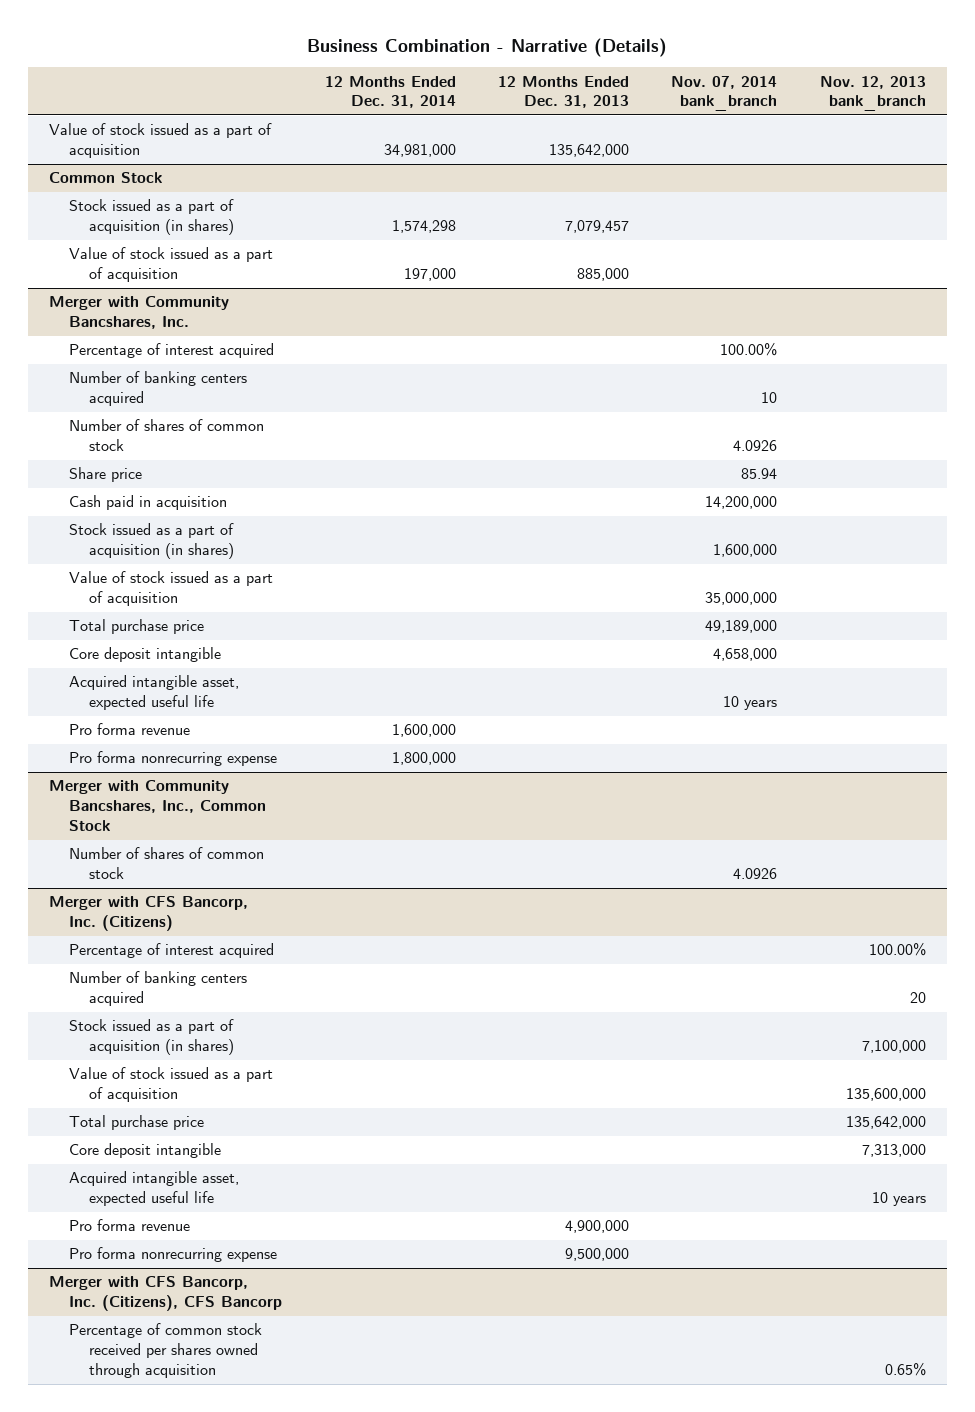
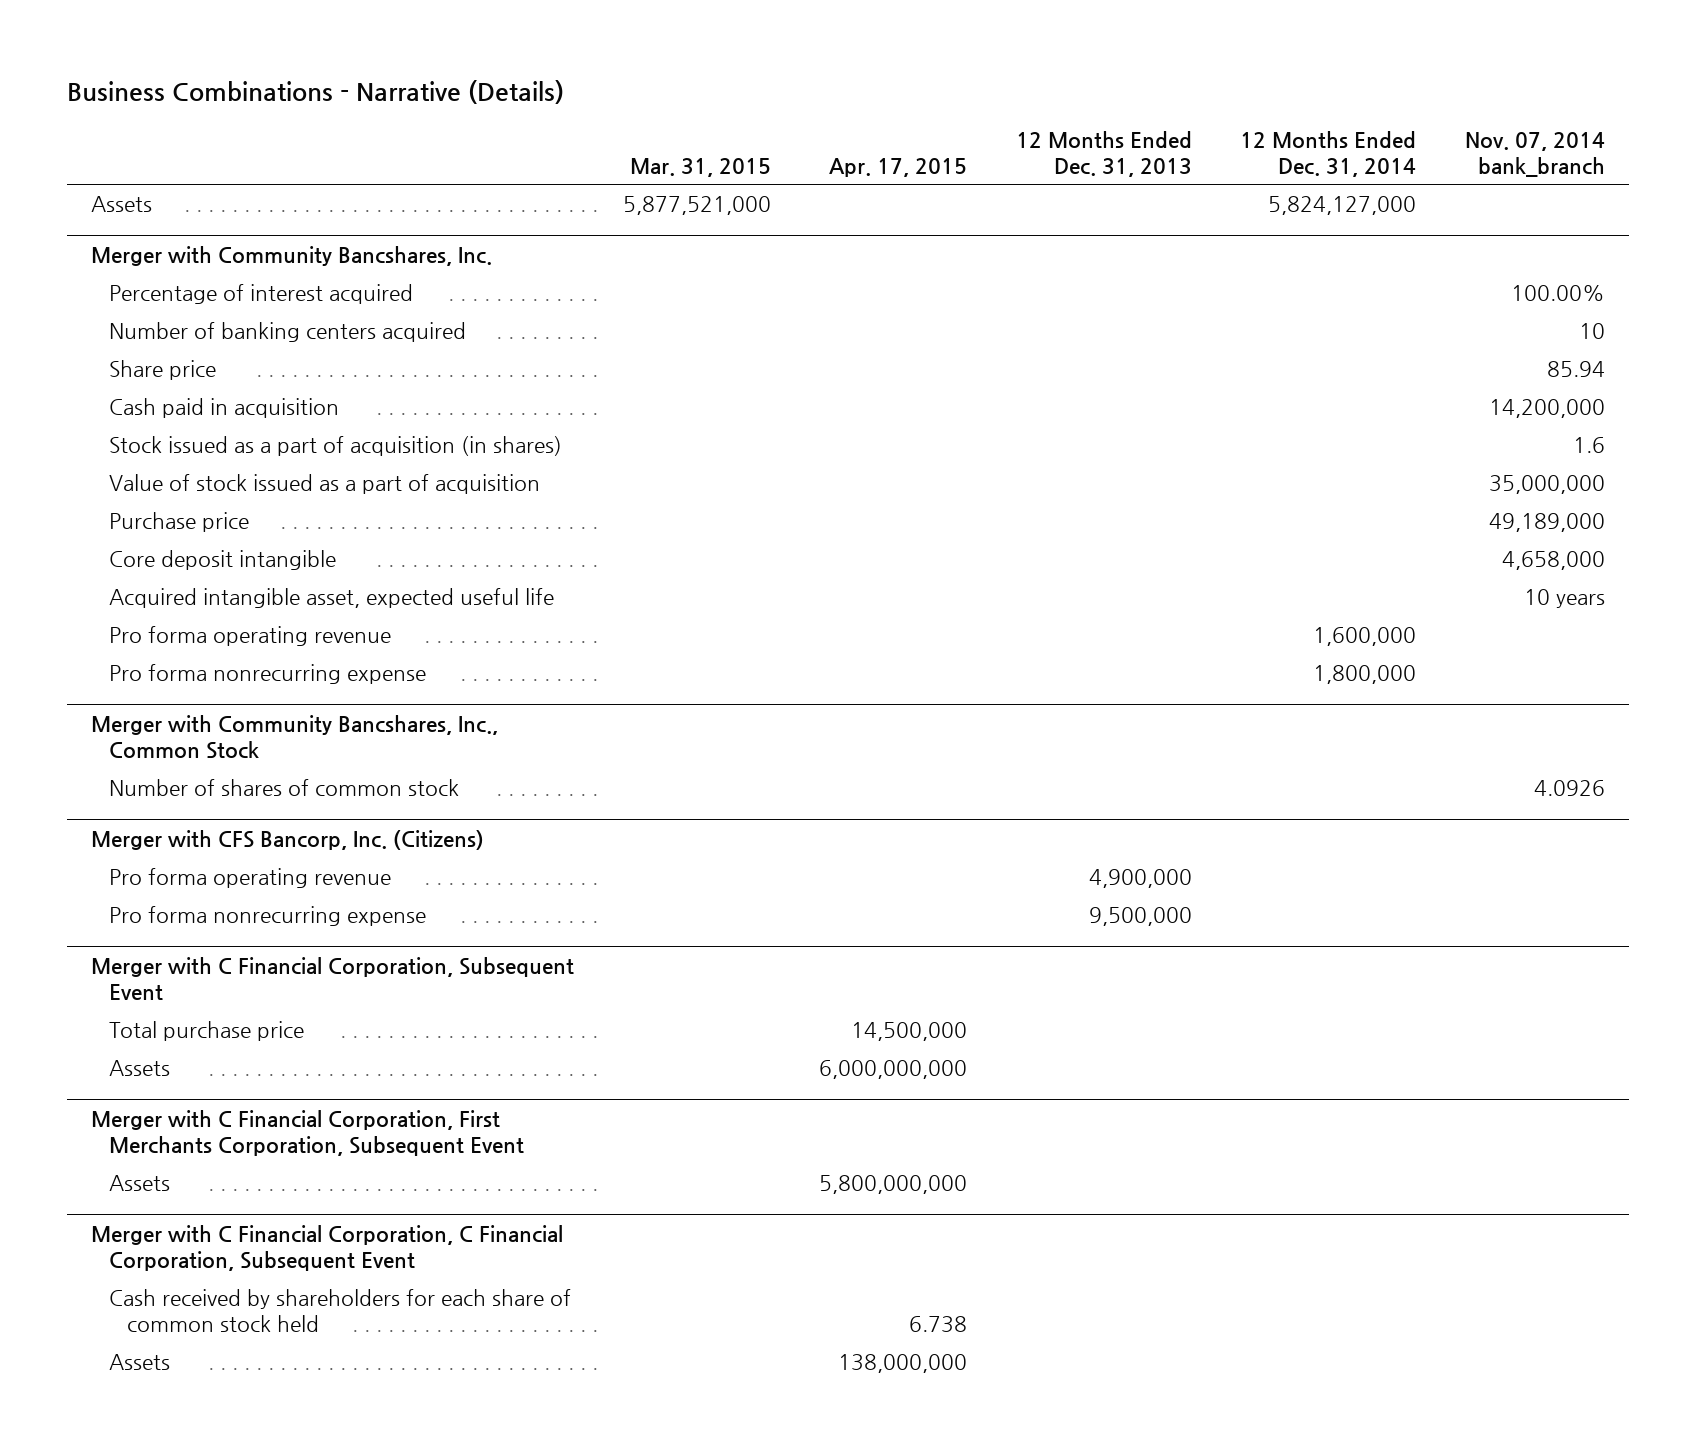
- Business Combination - Narrative (Details)
+ Business Combinations - Narrative (Details)
- | 12 Months Ended Dec. 31, 2014 | 12 Months Ended Dec. 31, 2013 | Nov. 07, 2014 bank_branch | Nov. 12, 2013 bank_branch
+ | Mar. 31, 2015 | Apr. 17, 2015 | 12 Months Ended Dec. 31, 2013 | 12 Months Ended Dec. 31, 2014 | Nov. 07, 2014 bank_branch
- Value of stock issued as a part of acquisition | 34,981,000 | 135,642,000 | |
- Common Stock
- Stock issued as a part of acquisition (in shares) | 1,574,298 | 7,079,457 | |
- Value of stock issued as a part of acquisition | 197,000 | 885,000 | |
+ Assets | 5,877,521,000 | | | 5,824,127,000 |
@ Merger with Community Bancshares, Inc.
- Number of shares of common stock | | | 4.0926 |
- Stock issued as a part of acquisition (in shares) | | | 1,600,000 |
+ Stock issued as a part of acquisition (in shares) | | | | | 1.6
- Total purchase price | | | 49,189,000 |
+ Purchase price | | | | | 49,189,000
- Pro forma revenue | 1,600,000 | | |
+ Pro forma operating revenue | | | | 1,600,000 |
@ Merger with CFS Bancorp, Inc. (Citizens)
- Percentage of interest acquired | | | | 100.00%
- Number of banking centers acquired | | | | 20
- Stock issued as a part of acquisition (in shares) | | | | 7,100,000
- Value of stock issued as a part of acquisition | | | | 135,600,000
- Total purchase price | | | | 135,642,000
- Core deposit intangible | | | | 7,313,000
- Acquired intangible asset, expected useful life | | | | 10 years
- Pro forma revenue | | 4,900,000 | |
+ Pro forma operating revenue | | | 4,900,000 | |
- Merger with CFS Bancorp, Inc. (Citizens), CFS Bancorp
- Percentage of common stock received per shares owned through acquisition | | | | 0.65%
+ Merger with C Financial Corporation, Subsequent Event
+ Total purchase price | | 14,500,000 | | |
+ Assets | | 6,000,000,000 | | |
+ Merger with C Financial Corporation, First Merchants Corporation, Subsequent Event
+ Assets | | 5,800,000,000 | | |
+ Merger with C Financial Corporation, C Financial Corporation, Subsequent Event
+ Cash received by shareholders for each share of common stock held | | 6.738 | | |
+ Assets | | 138,000,000 | | |

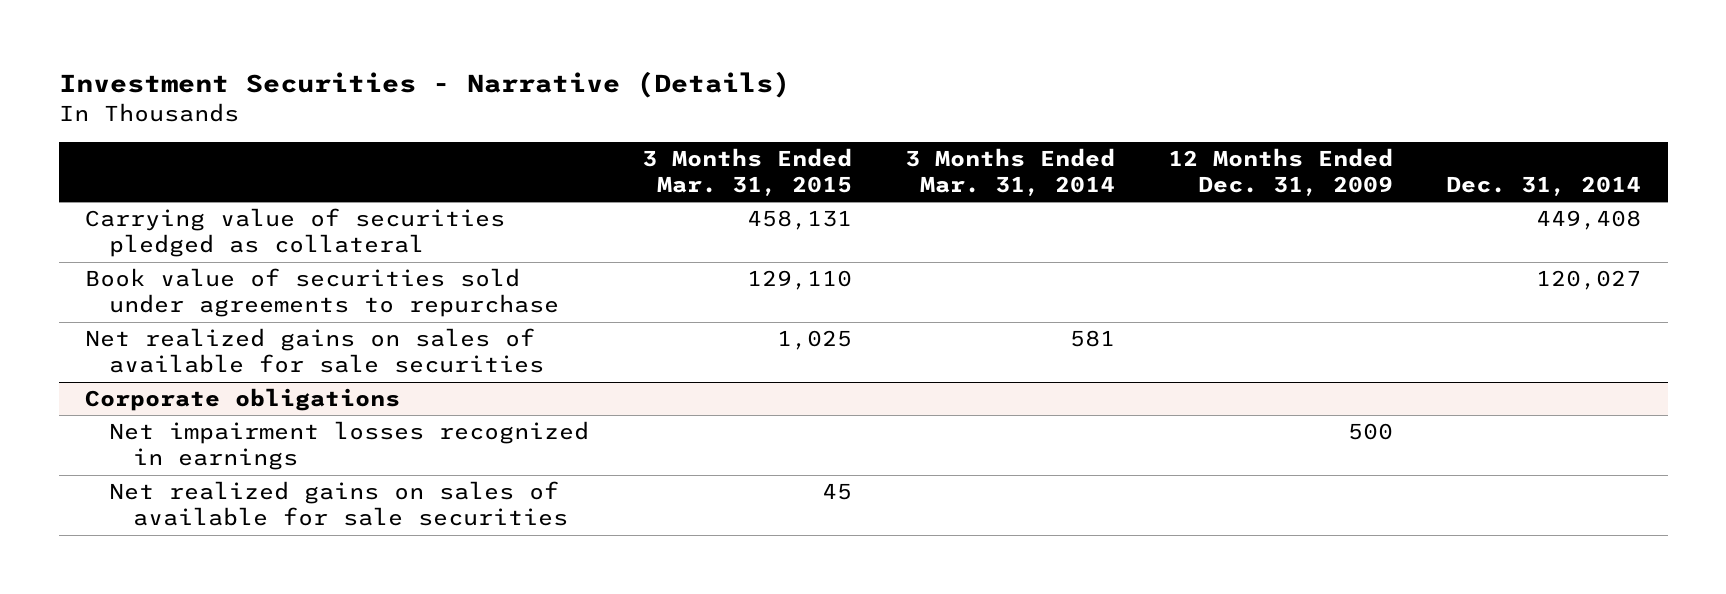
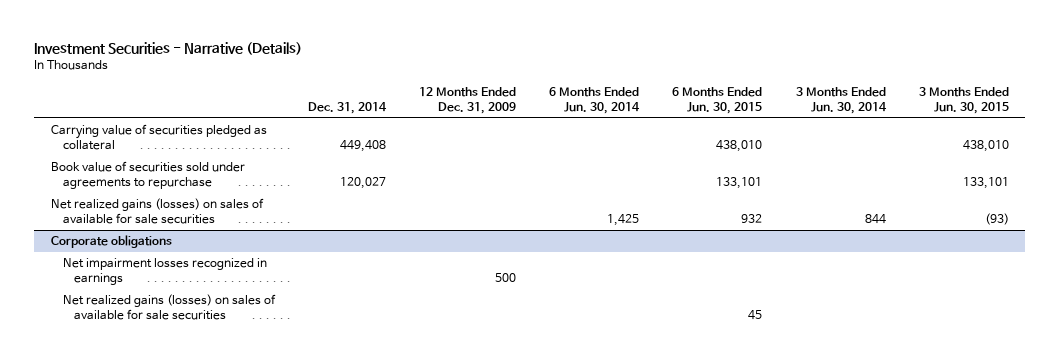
- | 3 Months Ended Mar. 31, 2015 | 3 Months Ended Mar. 31, 2014 | 12 Months Ended Dec. 31, 2009 | Dec. 31, 2014
+ | Dec. 31, 2014 | 12 Months Ended Dec. 31, 2009 | 6 Months Ended Jun. 30, 2014 | 6 Months Ended Jun. 30, 2015 | 3 Months Ended Jun. 30, 2014 | 3 Months Ended Jun. 30, 2015
- Net realized gains on sales of available for sale securities | 1,025 | 581 | |
+ Net realized gains (losses) on sales of available for sale securities | | | 1,425 | 932 | 844 | (93)
@ Corporate obligations
- Net realized gains on sales of available for sale securities | 45 | | |
+ Net realized gains (losses) on sales of available for sale securities | | | | 45 | |

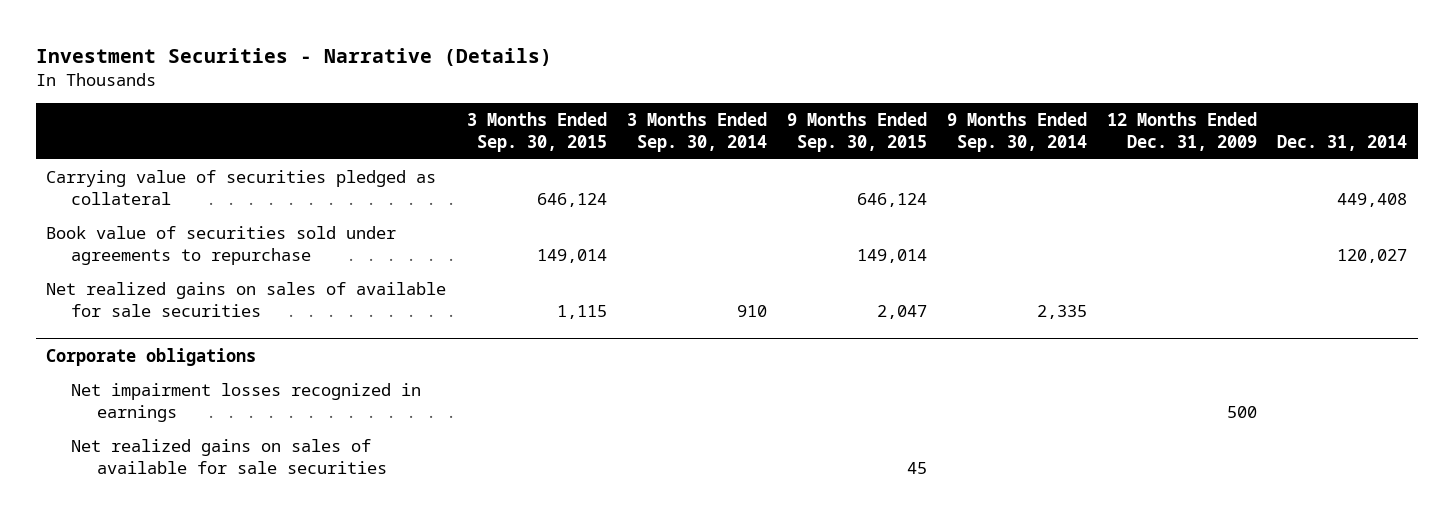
- | Dec. 31, 2014 | 12 Months Ended Dec. 31, 2009 | 6 Months Ended Jun. 30, 2014 | 6 Months Ended Jun. 30, 2015 | 3 Months Ended Jun. 30, 2014 | 3 Months Ended Jun. 30, 2015
+ | 3 Months Ended Sep. 30, 2015 | 3 Months Ended Sep. 30, 2014 | 9 Months Ended Sep. 30, 2015 | 9 Months Ended Sep. 30, 2014 | 12 Months Ended Dec. 31, 2009 | Dec. 31, 2014
- Net realized gains (losses) on sales of available for sale securities | | | 1,425 | 932 | 844 | (93)
+ Net realized gains on sales of available for sale securities | 1,115 | 910 | 2,047 | 2,335 | |
@ Corporate obligations
- Net realized gains (losses) on sales of available for sale securities | | | | 45 | |
+ Net realized gains on sales of available for sale securities | | | 45 | | |

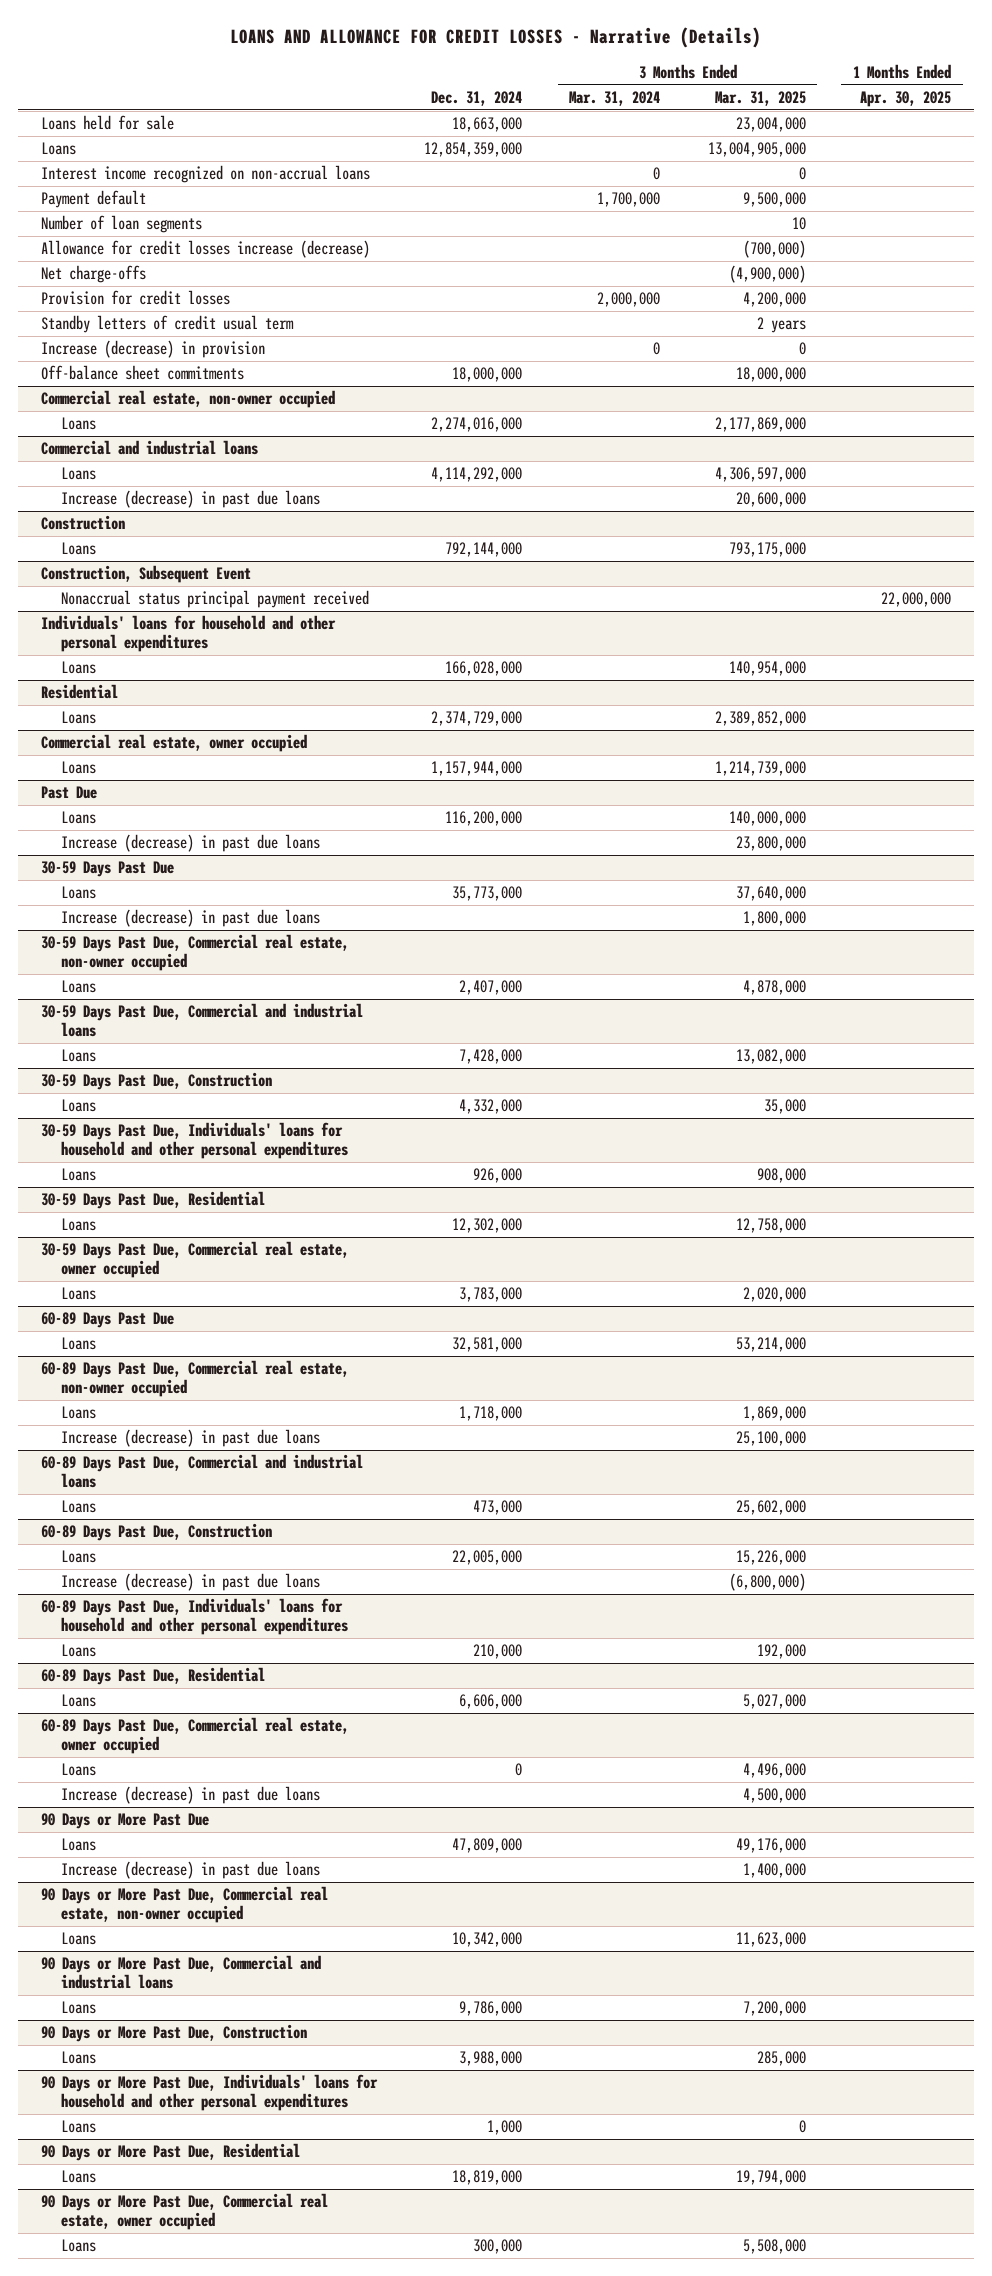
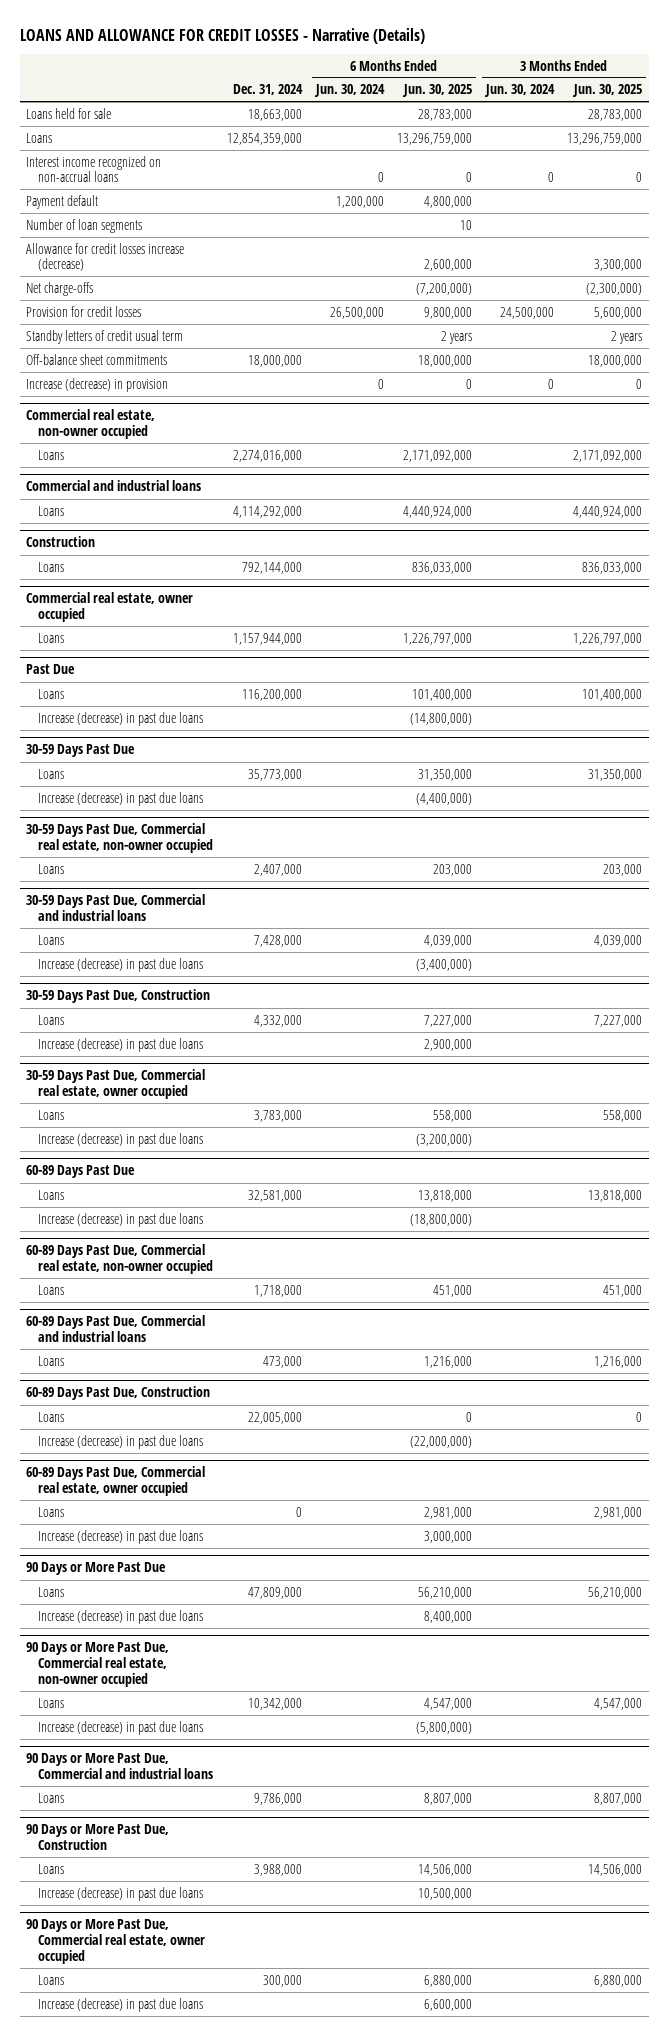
- | Dec. 31, 2024 | 3 Months Ended Mar. 31, 2024 | 3 Months Ended Mar. 31, 2025 | 1 Months Ended Apr. 30, 2025
+ | Dec. 31, 2024 | 6 Months Ended Jun. 30, 2024 | 6 Months Ended Jun. 30, 2025 | 3 Months Ended Jun. 30, 2024 | 3 Months Ended Jun. 30, 2025
moved down: Increase (decrease) in provision | | 0 | 0 | 0 | 0
@ Commercial and industrial loans
- Increase (decrease) in past due loans | | | 20,600,000 |
- Construction, Subsequent Event
- Nonaccrual status principal payment received | | | | 22,000,000
- Individuals' loans for household and other personal expenditures
- Loans | 166,028,000 | | 140,954,000 |
- Residential
- Loans | 2,374,729,000 | | 2,389,852,000 |
@ 30-59 Days Past Due, Commercial and industrial loans
+ Increase (decrease) in past due loans | | | (3,400,000) | |
- 30-59 Days Past Due, Individuals' loans for household and other personal expenditures
- Loans | 926,000 | | 908,000 |
- 30-59 Days Past Due, Residential
- Loans | 12,302,000 | | 12,758,000 |
@ 30-59 Days Past Due, Construction
+ Increase (decrease) in past due loans | | | 2,900,000 | |
@ 30-59 Days Past Due, Commercial real estate, owner occupied
+ Increase (decrease) in past due loans | | | (3,200,000) | |
@ 60-89 Days Past Due
+ Increase (decrease) in past due loans | | | (18,800,000) | |
@ 60-89 Days Past Due, Commercial real estate, non-owner occupied
- Increase (decrease) in past due loans | | | 25,100,000 |
- 60-89 Days Past Due, Individuals' loans for household and other personal expenditures
- Loans | 210,000 | | 192,000 |
- 60-89 Days Past Due, Residential
- Loans | 6,606,000 | | 5,027,000 |
@ 90 Days or More Past Due, Commercial real estate, non-owner occupied
+ Increase (decrease) in past due loans | | | (5,800,000) | |
- 90 Days or More Past Due, Individuals' loans for household and other personal expenditures
- Loans | 1,000 | | 0 |
- 90 Days or More Past Due, Residential
- Loans | 18,819,000 | | 19,794,000 |
@ 90 Days or More Past Due, Construction
+ Increase (decrease) in past due loans | | | 10,500,000 | |
@ 90 Days or More Past Due, Commercial real estate, owner occupied
+ Increase (decrease) in past due loans | | | 6,600,000 | |

